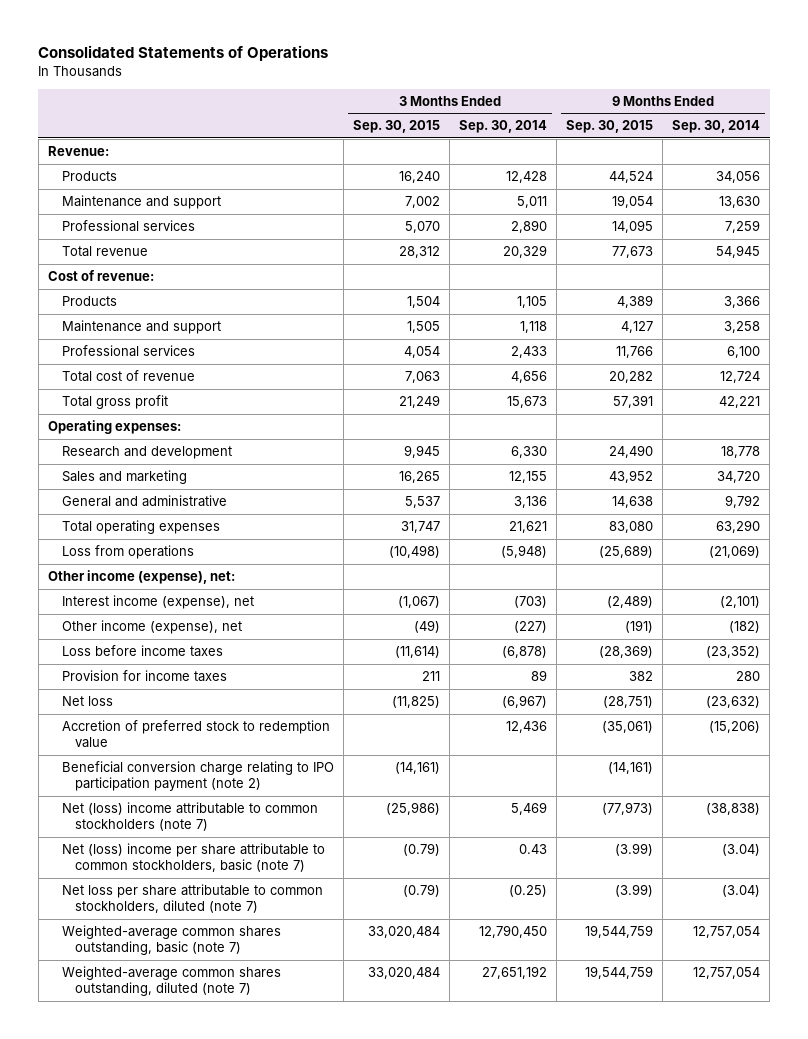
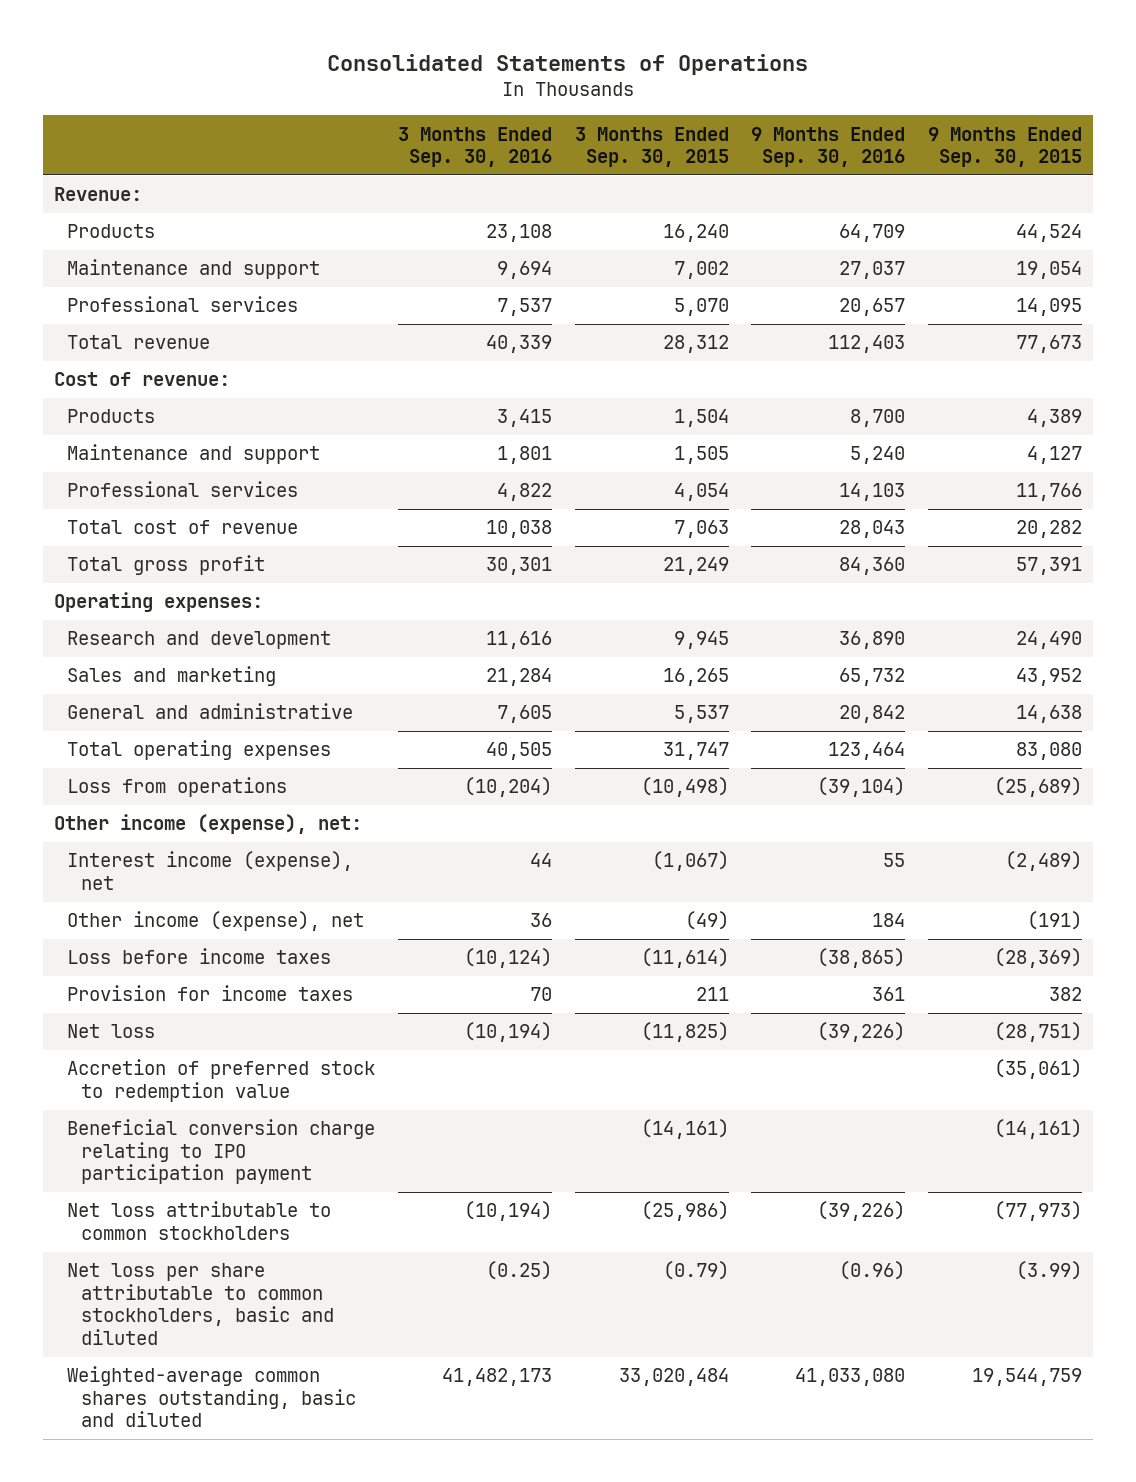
- | 3 Months Ended Sep. 30, 2015 | 3 Months Ended Sep. 30, 2014 | 9 Months Ended Sep. 30, 2015 | 9 Months Ended Sep. 30, 2014
+ | 3 Months Ended Sep. 30, 2016 | 3 Months Ended Sep. 30, 2015 | 9 Months Ended Sep. 30, 2016 | 9 Months Ended Sep. 30, 2015
- Beneficial conversion charge relating to IPO participation payment (note 2) | (14,161) | | (14,161) |
- Net (loss) income attributable to common stockholders (note 7) | (25,986) | 5,469 | (77,973) | (38,838)
- Net (loss) income per share attributable to common stockholders, basic (note 7) | (0.79) | 0.43 | (3.99) | (3.04)
- Net loss per share attributable to common stockholders, diluted (note 7) | (0.79) | (0.25) | (3.99) | (3.04)
- Weighted-average common shares outstanding, basic (note 7) | 33,020,484 | 12,790,450 | 19,544,759 | 12,757,054
- Weighted-average common shares outstanding, diluted (note 7) | 33,020,484 | 27,651,192 | 19,544,759 | 12,757,054
+ Beneficial conversion charge relating to IPO participation payment | | (14,161) | | (14,161)
+ Net loss attributable to common stockholders | (10,194) | (25,986) | (39,226) | (77,973)
+ Net loss per share attributable to common stockholders, basic and diluted | (0.25) | (0.79) | (0.96) | (3.99)
+ Weighted-average common shares outstanding, basic and diluted | 41,482,173 | 33,020,484 | 41,033,080 | 19,544,759

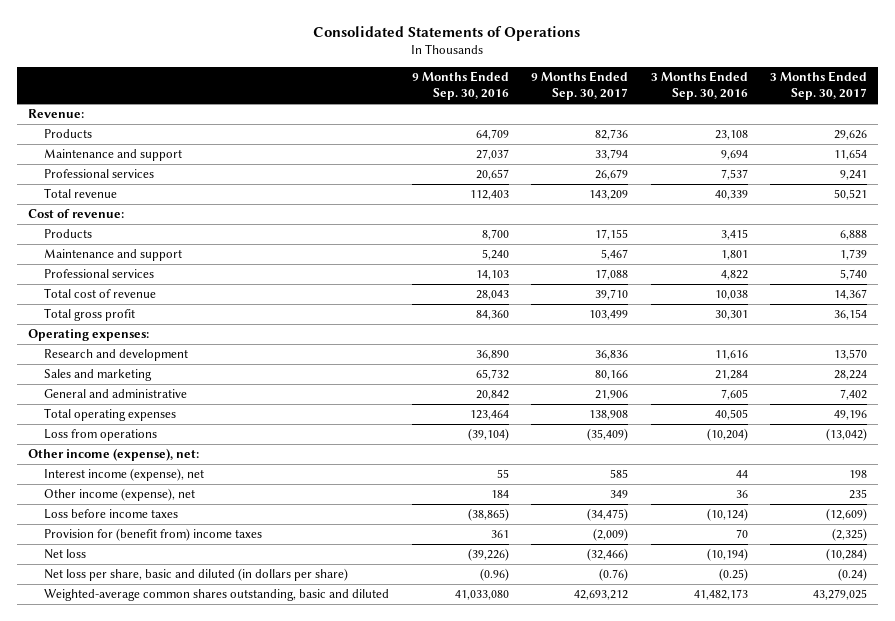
- | 3 Months Ended Sep. 30, 2016 | 3 Months Ended Sep. 30, 2015 | 9 Months Ended Sep. 30, 2016 | 9 Months Ended Sep. 30, 2015
+ | 9 Months Ended Sep. 30, 2016 | 9 Months Ended Sep. 30, 2017 | 3 Months Ended Sep. 30, 2016 | 3 Months Ended Sep. 30, 2017
- Provision for income taxes | 70 | 211 | 361 | 382
+ Provision for (benefit from) income taxes | 361 | (2,009) | 70 | (2,325)
- Accretion of preferred stock to redemption value | | | | (35,061)
- Beneficial conversion charge relating to IPO participation payment | | (14,161) | | (14,161)
- Net loss attributable to common stockholders | (10,194) | (25,986) | (39,226) | (77,973)
- Net loss per share attributable to common stockholders, basic and diluted | (0.25) | (0.79) | (0.96) | (3.99)
+ Net loss per share, basic and diluted (in dollars per share) | (0.96) | (0.76) | (0.25) | (0.24)

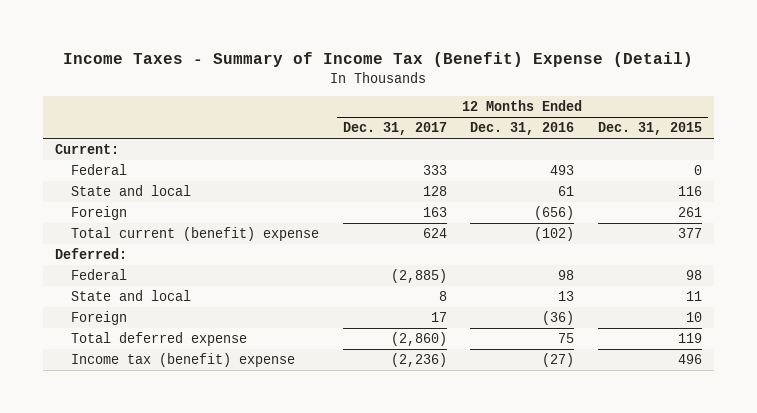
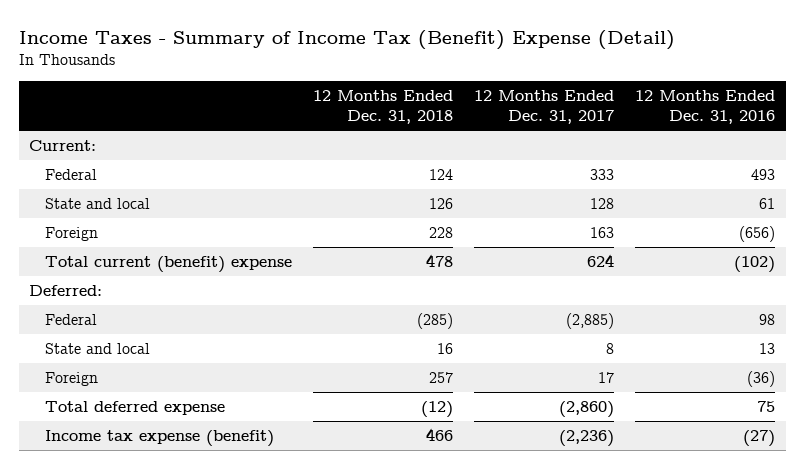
- | 12 Months Ended Dec. 31, 2017 | 12 Months Ended Dec. 31, 2016 | 12 Months Ended Dec. 31, 2015
+ | 12 Months Ended Dec. 31, 2018 | 12 Months Ended Dec. 31, 2017 | 12 Months Ended Dec. 31, 2016
- Income tax (benefit) expense | (2,236) | (27) | 496
+ Income tax expense (benefit) | 466 | (2,236) | (27)

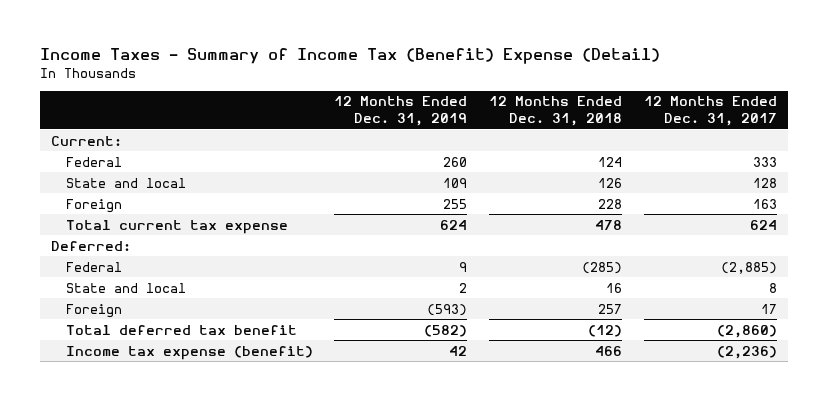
- | 12 Months Ended Dec. 31, 2018 | 12 Months Ended Dec. 31, 2017 | 12 Months Ended Dec. 31, 2016
+ | 12 Months Ended Dec. 31, 2019 | 12 Months Ended Dec. 31, 2018 | 12 Months Ended Dec. 31, 2017
- Total current (benefit) expense | 478 | 624 | (102)
+ Total current tax expense | 624 | 478 | 624
- Total deferred expense | (12) | (2,860) | 75
+ Total deferred tax benefit | (582) | (12) | (2,860)

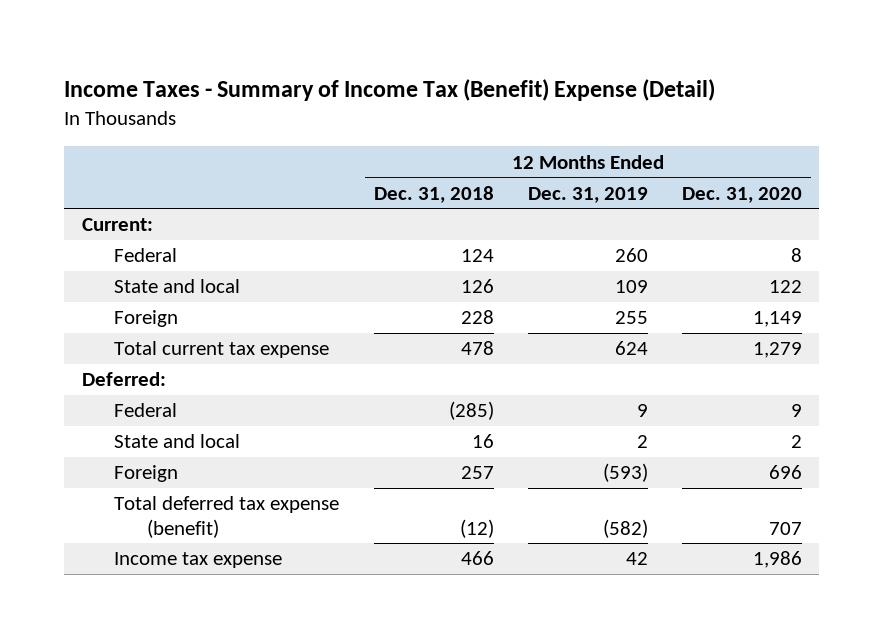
- | 12 Months Ended Dec. 31, 2019 | 12 Months Ended Dec. 31, 2018 | 12 Months Ended Dec. 31, 2017
+ | 12 Months Ended Dec. 31, 2018 | 12 Months Ended Dec. 31, 2019 | 12 Months Ended Dec. 31, 2020
- Total deferred tax benefit | (582) | (12) | (2,860)
- Income tax expense (benefit) | 42 | 466 | (2,236)
+ Total deferred tax expense (benefit) | (12) | (582) | 707
+ Income tax expense | 466 | 42 | 1,986

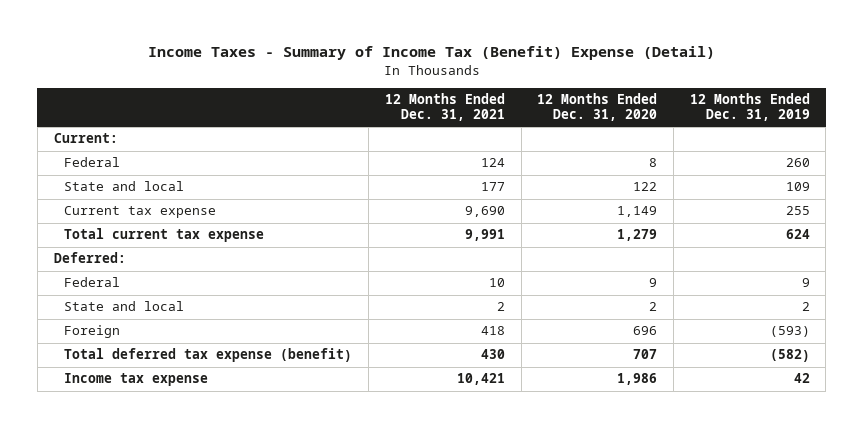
- | 12 Months Ended Dec. 31, 2018 | 12 Months Ended Dec. 31, 2019 | 12 Months Ended Dec. 31, 2020
+ | 12 Months Ended Dec. 31, 2021 | 12 Months Ended Dec. 31, 2020 | 12 Months Ended Dec. 31, 2019
- Foreign | 228 | 255 | 1,149
+ Current tax expense | 9,690 | 1,149 | 255

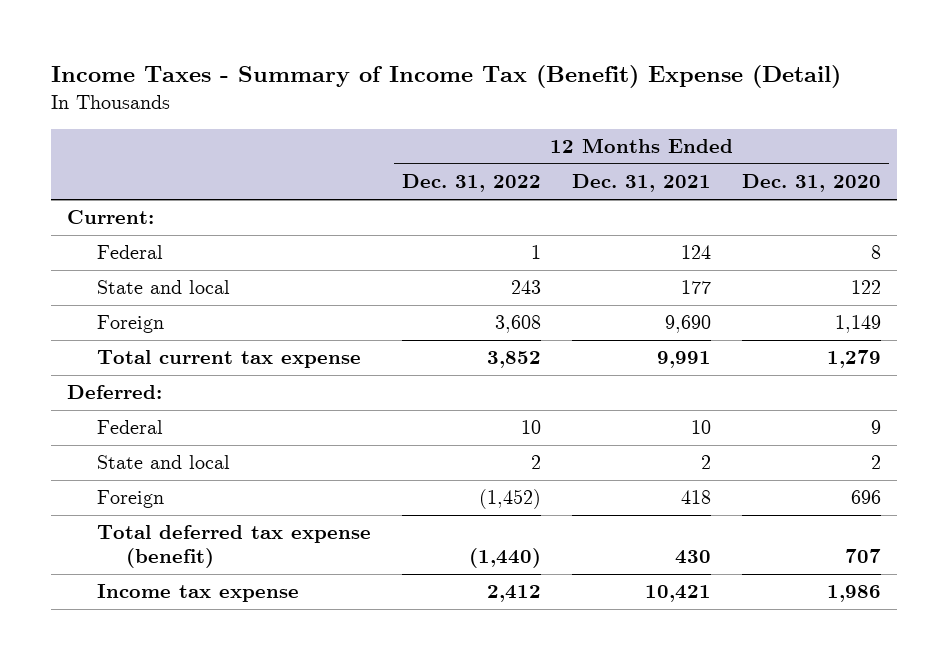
- | 12 Months Ended Dec. 31, 2021 | 12 Months Ended Dec. 31, 2020 | 12 Months Ended Dec. 31, 2019
+ | 12 Months Ended Dec. 31, 2022 | 12 Months Ended Dec. 31, 2021 | 12 Months Ended Dec. 31, 2020
- Current tax expense | 9,690 | 1,149 | 255
+ Foreign | 3,608 | 9,690 | 1,149

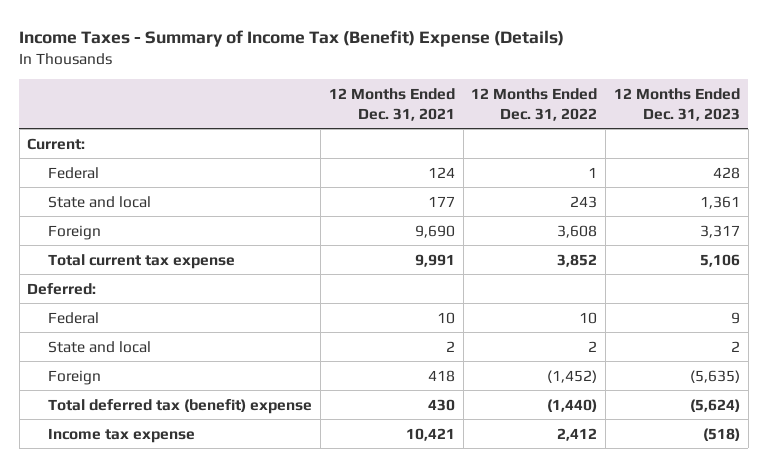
- Income Taxes - Summary of Income Tax (Benefit) Expense (Detail)
+ Income Taxes - Summary of Income Tax (Benefit) Expense (Details)
- | 12 Months Ended Dec. 31, 2022 | 12 Months Ended Dec. 31, 2021 | 12 Months Ended Dec. 31, 2020
+ | 12 Months Ended Dec. 31, 2021 | 12 Months Ended Dec. 31, 2022 | 12 Months Ended Dec. 31, 2023
- Total deferred tax expense (benefit) | (1,440) | 430 | 707
+ Total deferred tax (benefit) expense | 430 | (1,440) | (5,624)

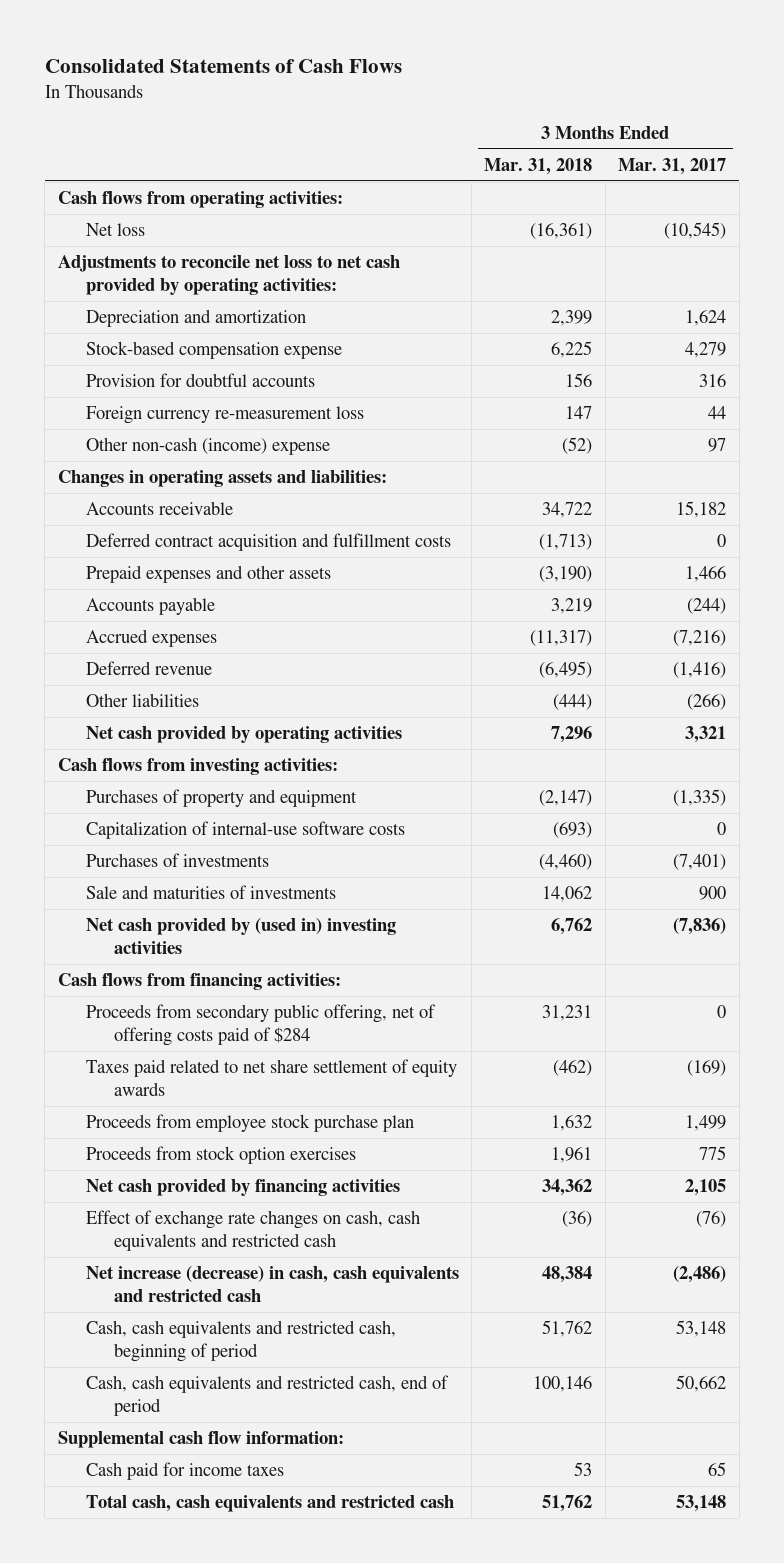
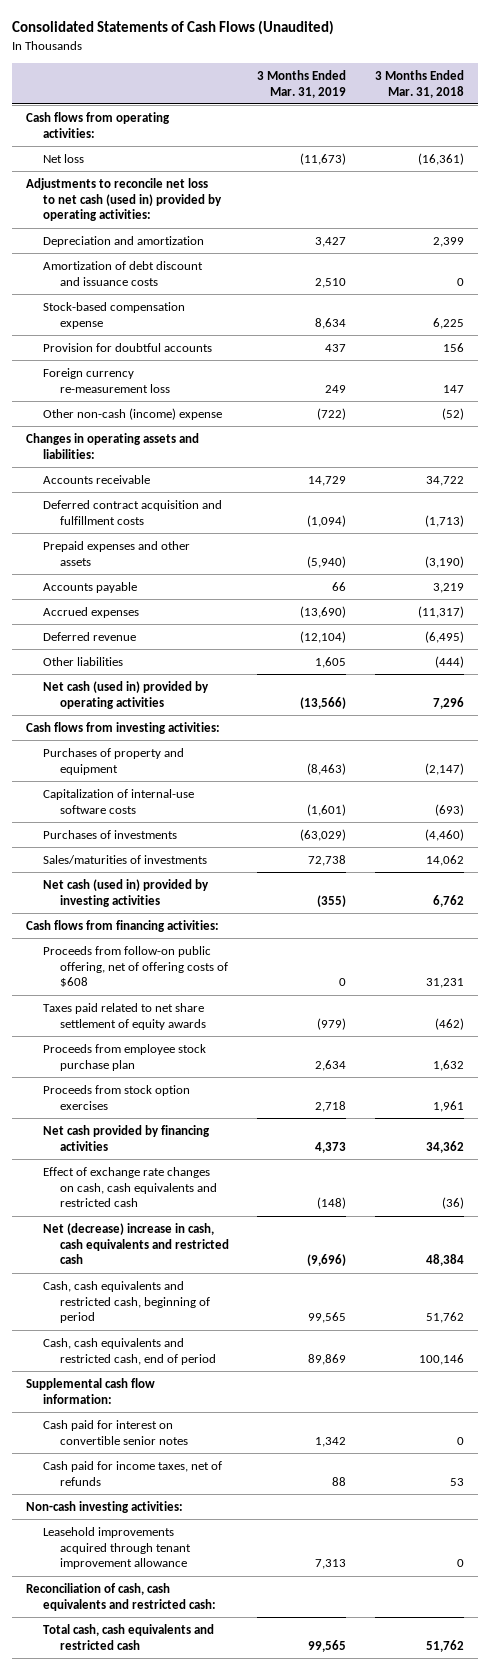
- Consolidated Statements of Cash Flows
+ Consolidated Statements of Cash Flows (Unaudited)
- | 3 Months Ended Mar. 31, 2018 | 3 Months Ended Mar. 31, 2017
+ | 3 Months Ended Mar. 31, 2019 | 3 Months Ended Mar. 31, 2018
- Adjustments to reconcile net loss to net cash provided by operating activities:
+ Adjustments to reconcile net loss to net cash (used in) provided by operating activities:
+ Amortization of debt discount and issuance costs | 2,510 | 0
- Net cash provided by operating activities | 7,296 | 3,321
+ Net cash (used in) provided by operating activities | (13,566) | 7,296
- Sale and maturities of investments | 14,062 | 900
- Net cash provided by (used in) investing activities | 6,762 | (7,836)
+ Sales/maturities of investments | 72,738 | 14,062
+ Net cash (used in) provided by investing activities | (355) | 6,762
- Proceeds from secondary public offering, net of offering costs paid of $284 | 31,231 | 0
+ Proceeds from follow-on public offering, net of offering costs of $608 | 0 | 31,231
- Net increase (decrease) in cash, cash equivalents and restricted cash | 48,384 | (2,486)
+ Net (decrease) increase in cash, cash equivalents and restricted cash | (9,696) | 48,384
- Cash paid for income taxes | 53 | 65
+ Cash paid for interest on convertible senior notes | 1,342 | 0
+ Cash paid for income taxes, net of refunds | 88 | 53
+ Non-cash investing activities:
+ Leasehold improvements acquired through tenant improvement allowance | 7,313 | 0
+ Reconciliation of cash, cash equivalents and restricted cash:

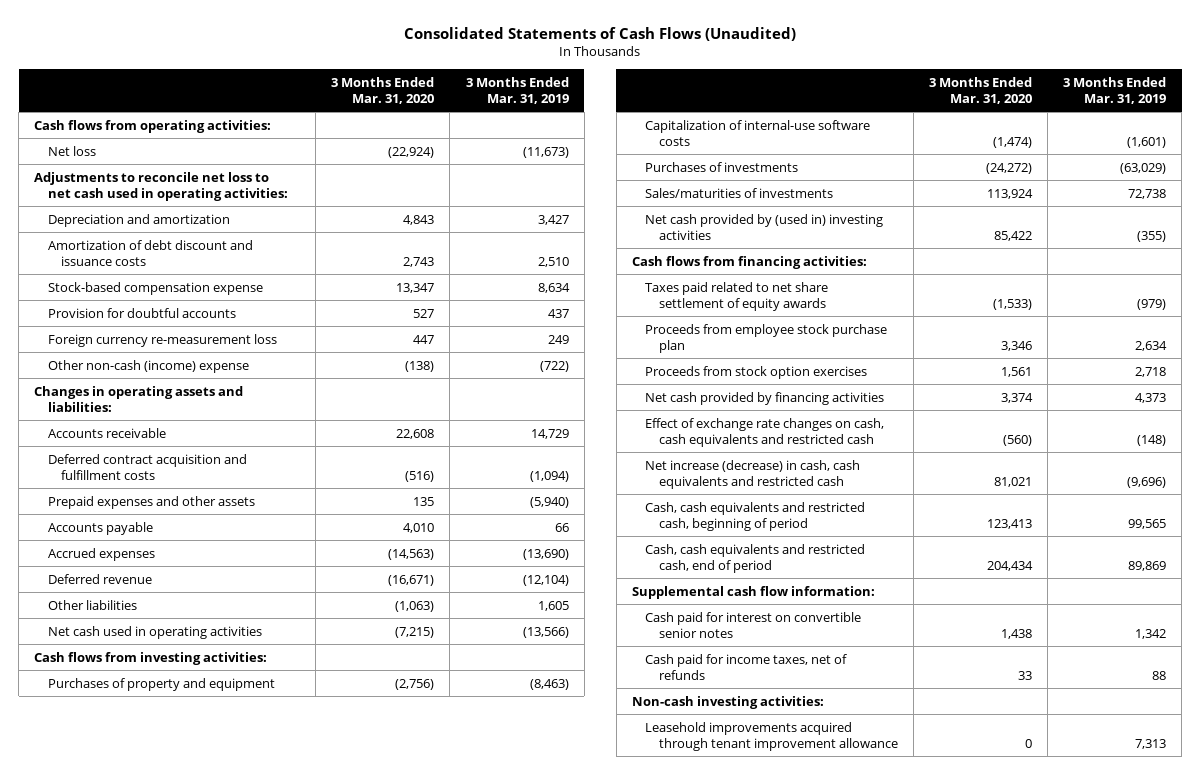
- | 3 Months Ended Mar. 31, 2019 | 3 Months Ended Mar. 31, 2018
+ | 3 Months Ended Mar. 31, 2020 | 3 Months Ended Mar. 31, 2019
- Adjustments to reconcile net loss to net cash (used in) provided by operating activities:
+ Adjustments to reconcile net loss to net cash used in operating activities:
- Net cash (used in) provided by operating activities | (13,566) | 7,296
+ Net cash used in operating activities | (7,215) | (13,566)
- Net cash (used in) provided by investing activities | (355) | 6,762
+ Net cash provided by (used in) investing activities | 85,422 | (355)
- Proceeds from follow-on public offering, net of offering costs of $608 | 0 | 31,231
- Net (decrease) increase in cash, cash equivalents and restricted cash | (9,696) | 48,384
+ Net increase (decrease) in cash, cash equivalents and restricted cash | 81,021 | (9,696)
- Reconciliation of cash, cash equivalents and restricted cash:
- Total cash, cash equivalents and restricted cash | 99,565 | 51,762

